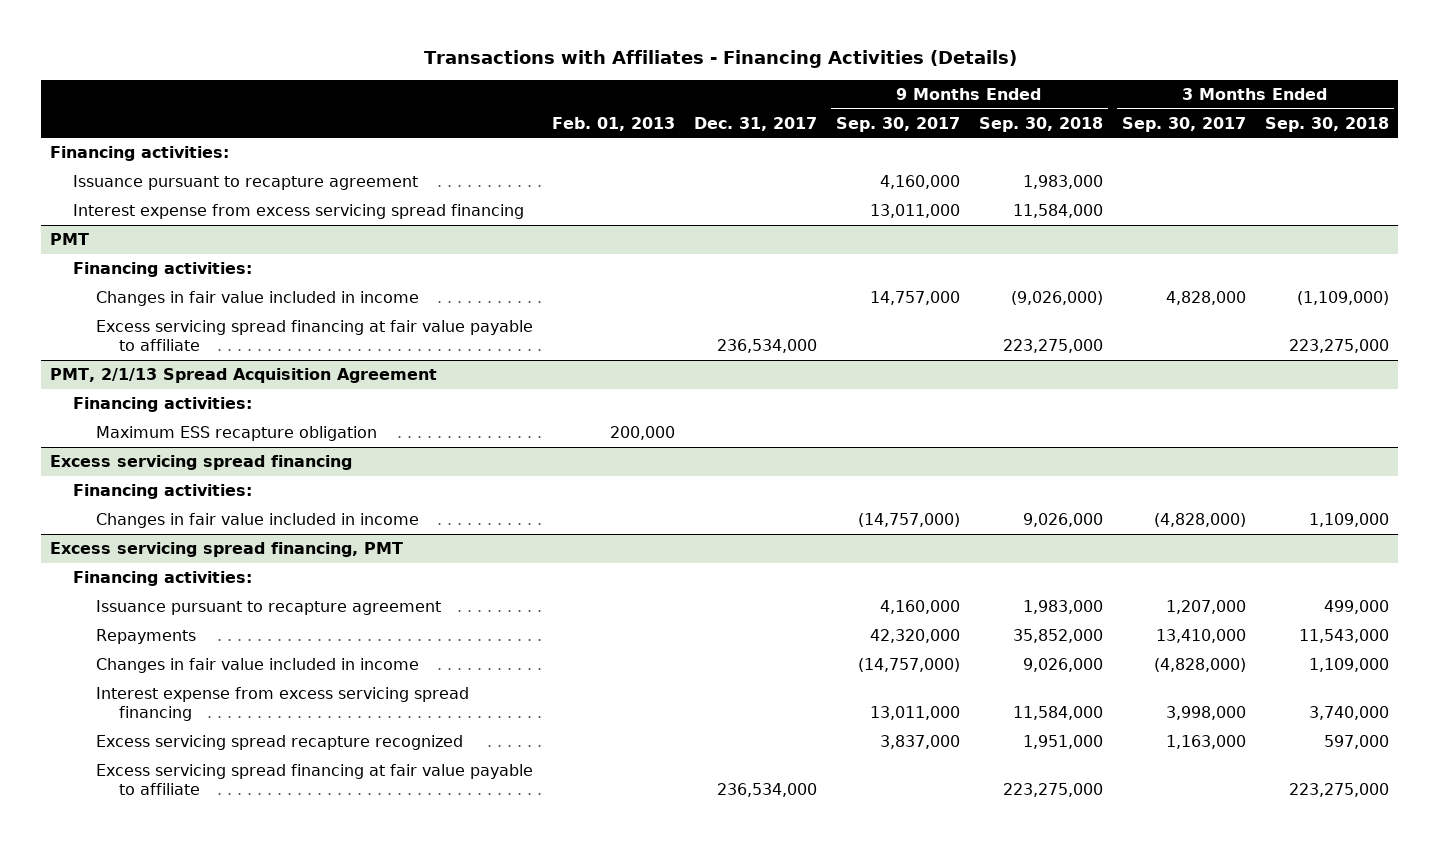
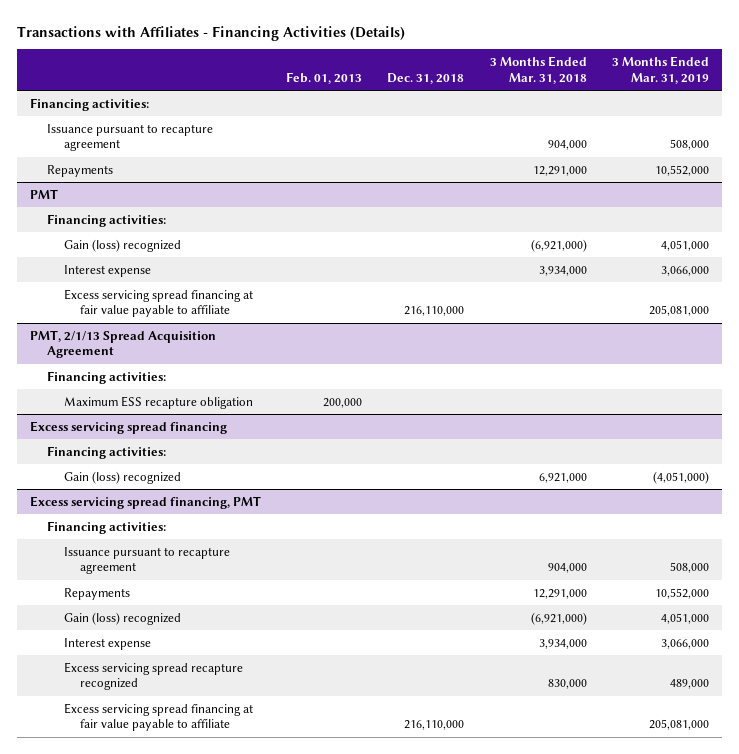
- | Feb. 01, 2013 | Dec. 31, 2017 | 9 Months Ended Sep. 30, 2017 | 9 Months Ended Sep. 30, 2018 | 3 Months Ended Sep. 30, 2017 | 3 Months Ended Sep. 30, 2018
+ | Feb. 01, 2013 | Dec. 31, 2018 | 3 Months Ended Mar. 31, 2018 | 3 Months Ended Mar. 31, 2019
- Interest expense from excess servicing spread financing | | | 13,011,000 | 11,584,000 | |
+ Repayments | | | 12,291,000 | 10,552,000
@ PMT
- Changes in fair value included in income | | | 14,757,000 | (9,026,000) | 4,828,000 | (1,109,000)
+ Gain (loss) recognized | | | (6,921,000) | 4,051,000
+ Interest expense | | | 3,934,000 | 3,066,000
@ Excess servicing spread financing
- Changes in fair value included in income | | | (14,757,000) | 9,026,000 | (4,828,000) | 1,109,000
+ Gain (loss) recognized | | | 6,921,000 | (4,051,000)
@ Excess servicing spread financing, PMT
- Changes in fair value included in income | | | (14,757,000) | 9,026,000 | (4,828,000) | 1,109,000
- Interest expense from excess servicing spread financing | | | 13,011,000 | 11,584,000 | 3,998,000 | 3,740,000
+ Gain (loss) recognized | | | (6,921,000) | 4,051,000
+ Interest expense | | | 3,934,000 | 3,066,000

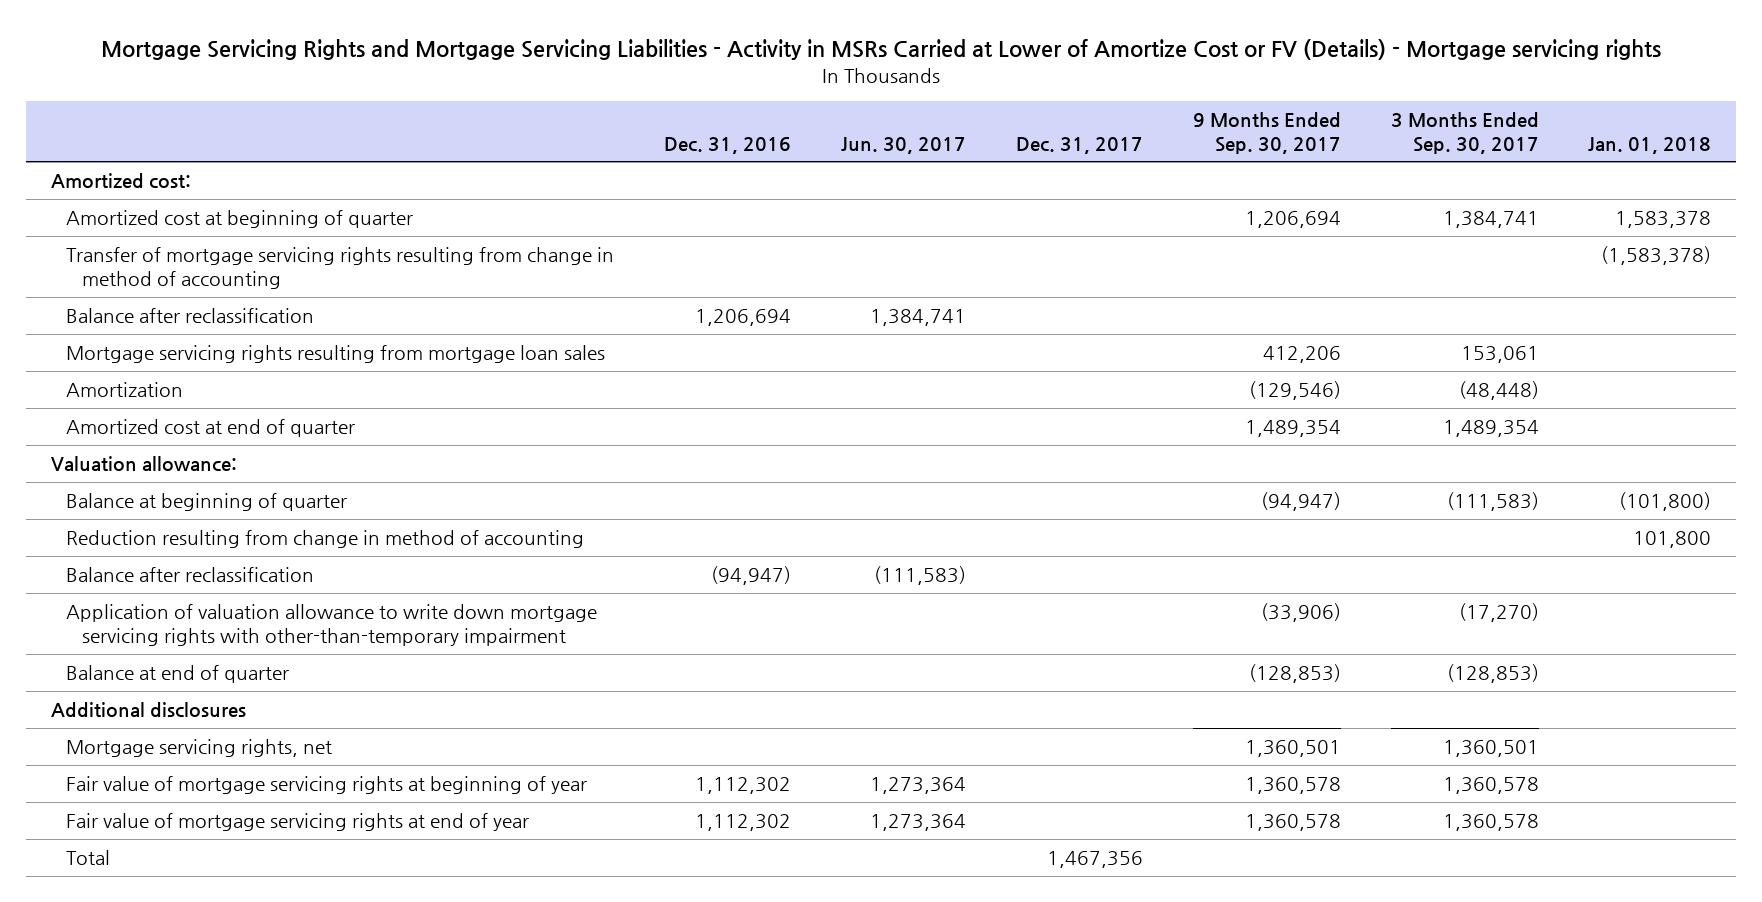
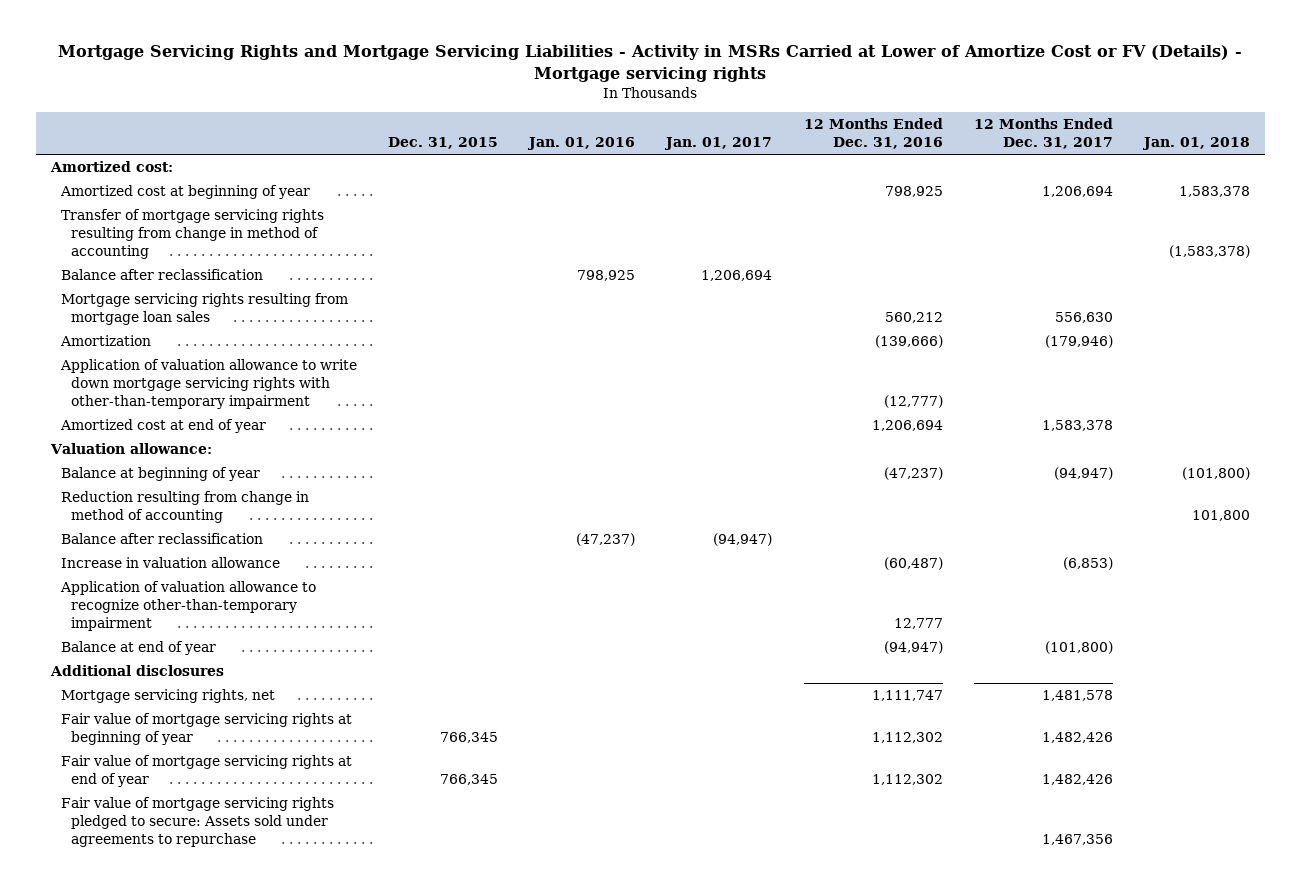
- | Dec. 31, 2016 | Jun. 30, 2017 | Dec. 31, 2017 | 9 Months Ended Sep. 30, 2017 | 3 Months Ended Sep. 30, 2017 | Jan. 01, 2018
+ | Dec. 31, 2015 | Jan. 01, 2016 | Jan. 01, 2017 | 12 Months Ended Dec. 31, 2016 | 12 Months Ended Dec. 31, 2017 | Jan. 01, 2018
- Amortized cost at beginning of quarter | | | | 1,206,694 | 1,384,741 | 1,583,378
+ Amortized cost at beginning of year | | | | 798,925 | 1,206,694 | 1,583,378
- Amortized cost at end of quarter | | | | 1,489,354 | 1,489,354 |
moved up: Application of valuation allowance to write down mortgage servicing rights with other-than-temporary impairment | | | | (12,777) | |
+ Amortized cost at end of year | | | | 1,206,694 | 1,583,378 |
- Balance at beginning of quarter | | | | (94,947) | (111,583) | (101,800)
+ Balance at beginning of year | | | | (47,237) | (94,947) | (101,800)
- Balance at end of quarter | | | | (128,853) | (128,853) |
+ Increase in valuation allowance | | | | (60,487) | (6,853) |
+ Application of valuation allowance to recognize other-than-temporary impairment | | | | 12,777 | |
+ Balance at end of year | | | | (94,947) | (101,800) |
- Total | | | 1,467,356 | | |
+ Fair value of mortgage servicing rights pledged to secure: Assets sold under agreements to repurchase | | | | | 1,467,356 |

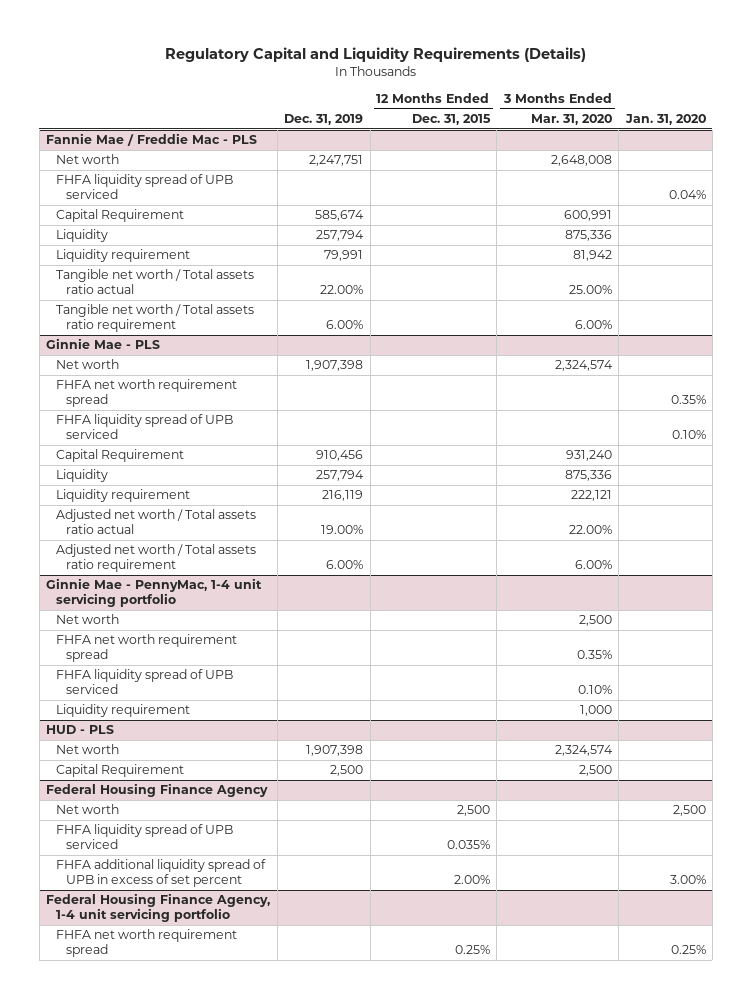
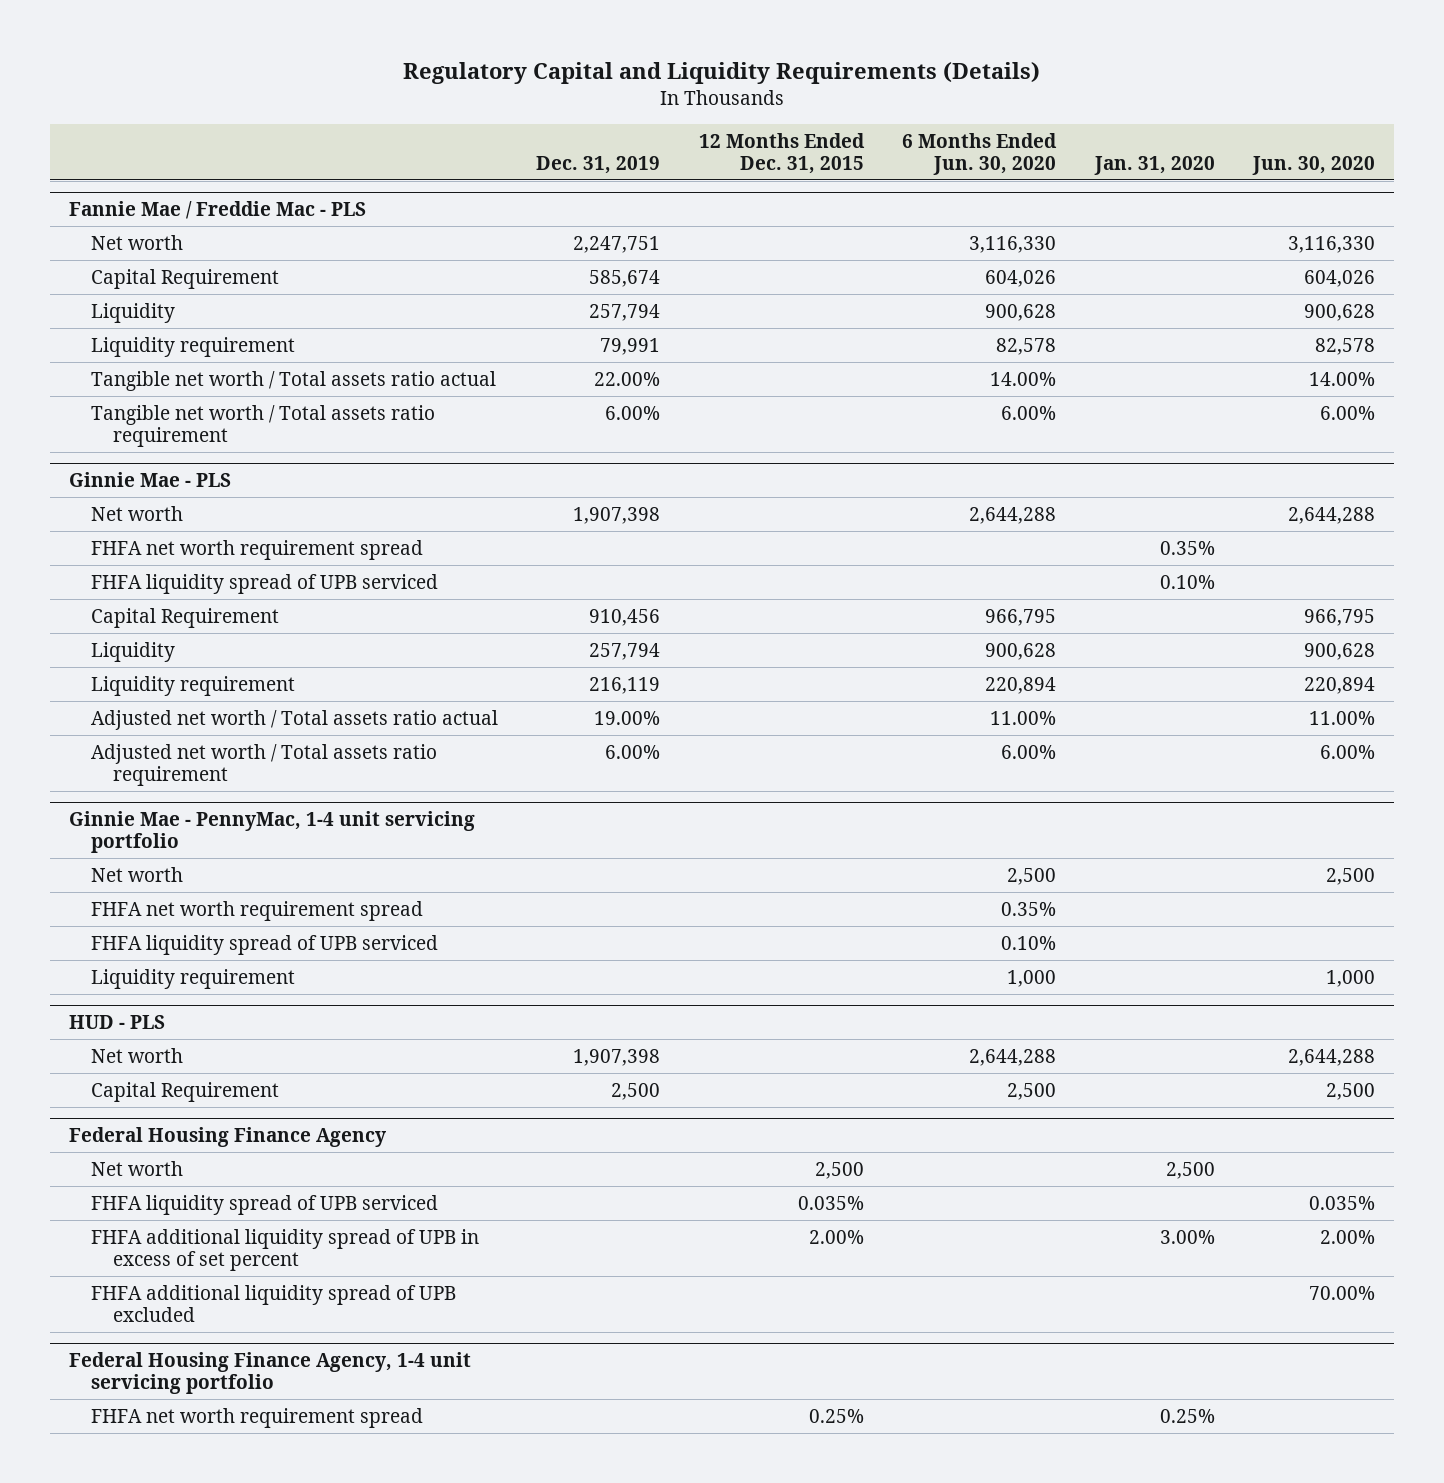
- | Dec. 31, 2019 | 12 Months Ended Dec. 31, 2015 | 3 Months Ended Mar. 31, 2020 | Jan. 31, 2020
+ | Dec. 31, 2019 | 12 Months Ended Dec. 31, 2015 | 6 Months Ended Jun. 30, 2020 | Jan. 31, 2020 | Jun. 30, 2020
@ Fannie Mae / Freddie Mac - PLS
- FHFA liquidity spread of UPB serviced | | | | 0.04%
@ Federal Housing Finance Agency
+ FHFA additional liquidity spread of UPB excluded | | | | | 70.00%

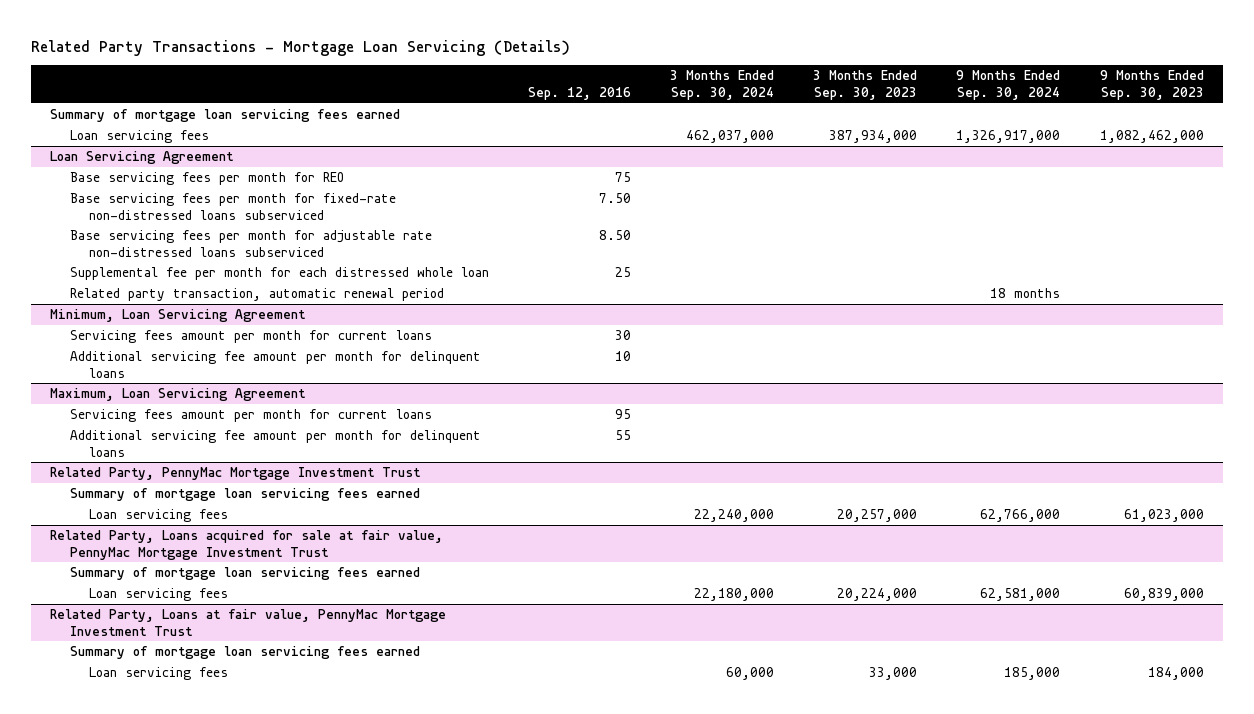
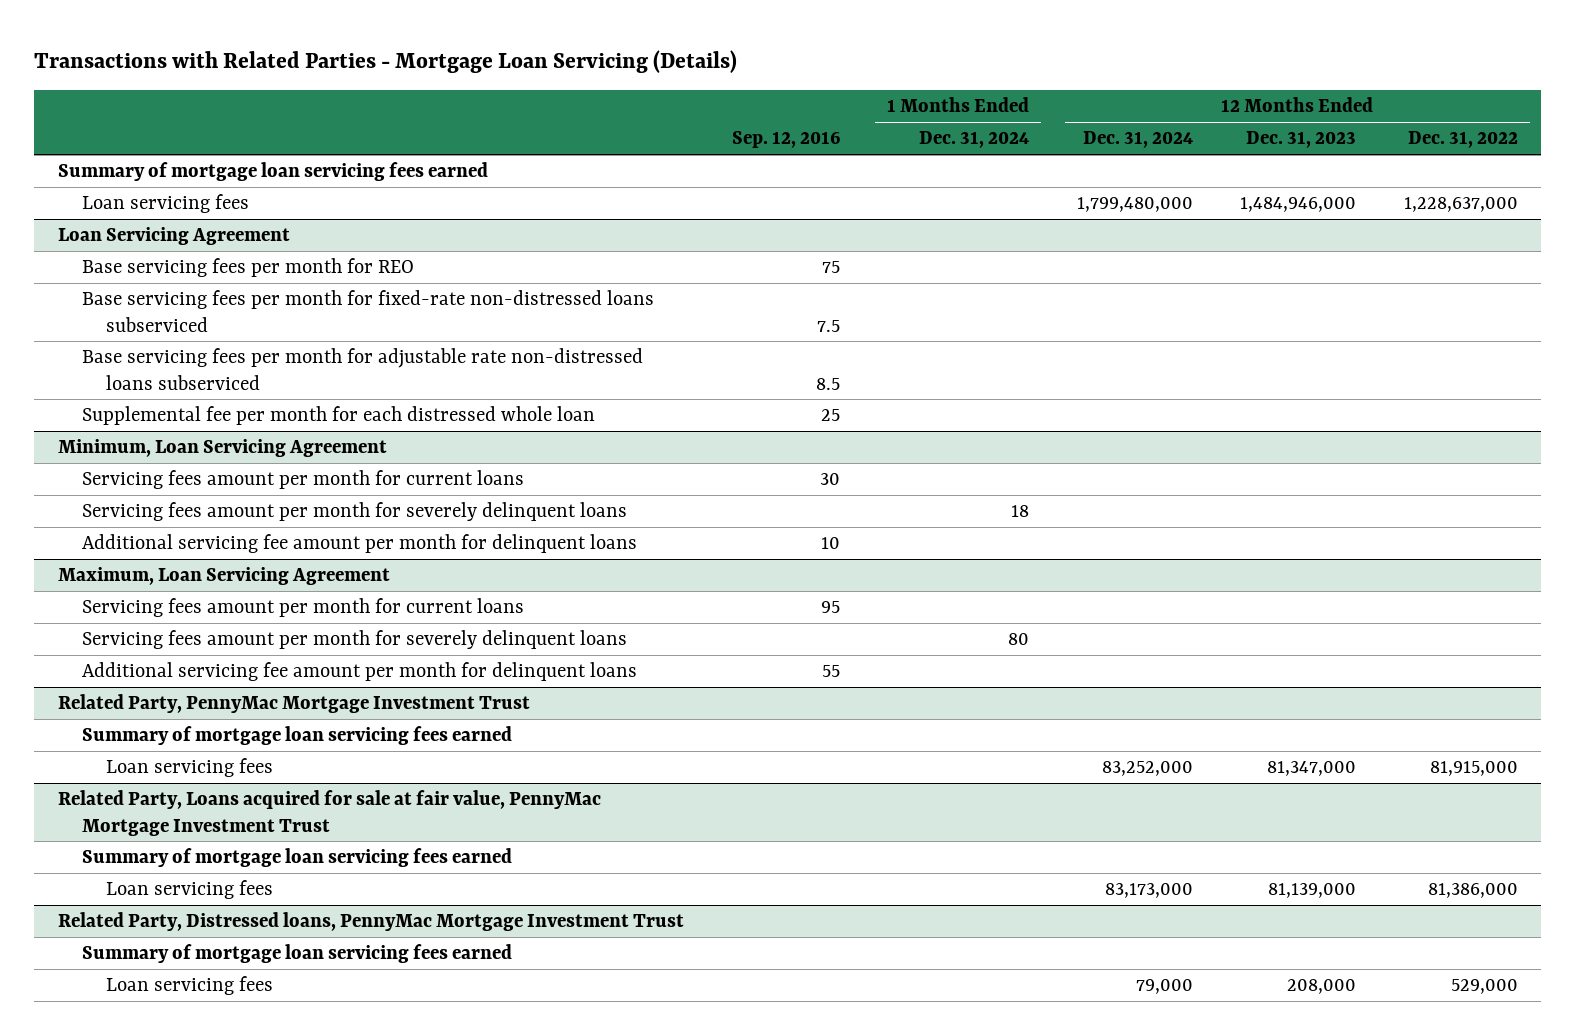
- Related Party Transactions - Mortgage Loan Servicing (Details)
+ Transactions with Related Parties - Mortgage Loan Servicing (Details)
- | Sep. 12, 2016 | 3 Months Ended Sep. 30, 2024 | 3 Months Ended Sep. 30, 2023 | 9 Months Ended Sep. 30, 2024 | 9 Months Ended Sep. 30, 2023
+ | Sep. 12, 2016 | 1 Months Ended Dec. 31, 2024 | 12 Months Ended Dec. 31, 2024 | 12 Months Ended Dec. 31, 2023 | 12 Months Ended Dec. 31, 2022
@ Loan Servicing Agreement
- Base servicing fees per month for fixed-rate non-distressed loans subserviced | 7.50 | | | |
- Base servicing fees per month for adjustable rate non-distressed loans subserviced | 8.50 | | | |
+ Base servicing fees per month for fixed-rate non-distressed loans subserviced | 7.5 | | | |
+ Base servicing fees per month for adjustable rate non-distressed loans subserviced | 8.5 | | | |
- Related party transaction, automatic renewal period | | | | 18 months |
@ Minimum, Loan Servicing Agreement
+ Servicing fees amount per month for severely delinquent loans | | 18 | | |
@ Maximum, Loan Servicing Agreement
+ Servicing fees amount per month for severely delinquent loans | | 80 | | |
- Related Party, Loans at fair value, PennyMac Mortgage Investment Trust
+ Related Party, Distressed loans, PennyMac Mortgage Investment Trust

